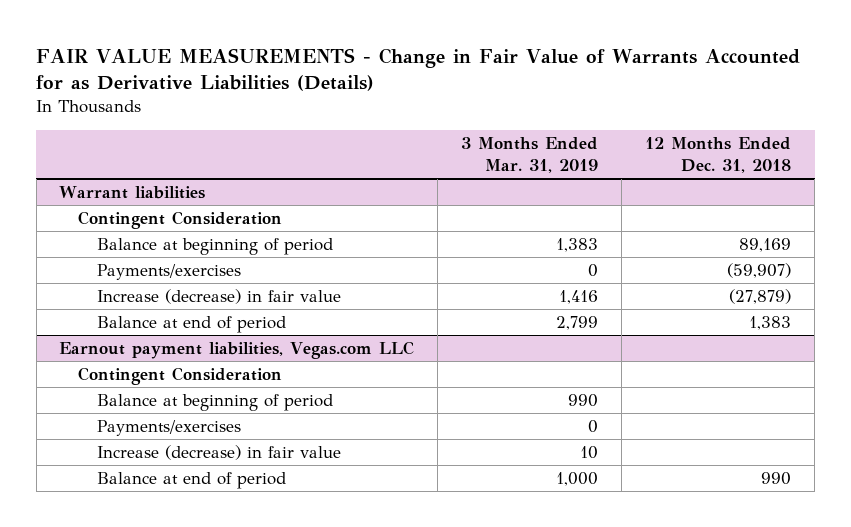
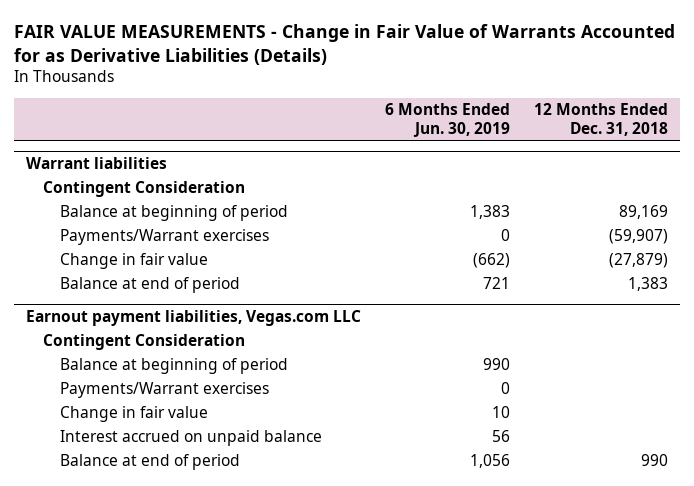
- | 3 Months Ended Mar. 31, 2019 | 12 Months Ended Dec. 31, 2018
+ | 6 Months Ended Jun. 30, 2019 | 12 Months Ended Dec. 31, 2018
@ Warrant liabilities
- Payments/exercises | 0 | (59,907)
- Increase (decrease) in fair value | 1,416 | (27,879)
+ Payments/Warrant exercises | 0 | (59,907)
+ Change in fair value | (662) | (27,879)
@ Earnout payment liabilities, Vegas.com LLC
- Payments/exercises | 0 |
- Increase (decrease) in fair value | 10 |
+ Payments/Warrant exercises | 0 |
+ Change in fair value | 10 |
+ Interest accrued on unpaid balance | 56 |

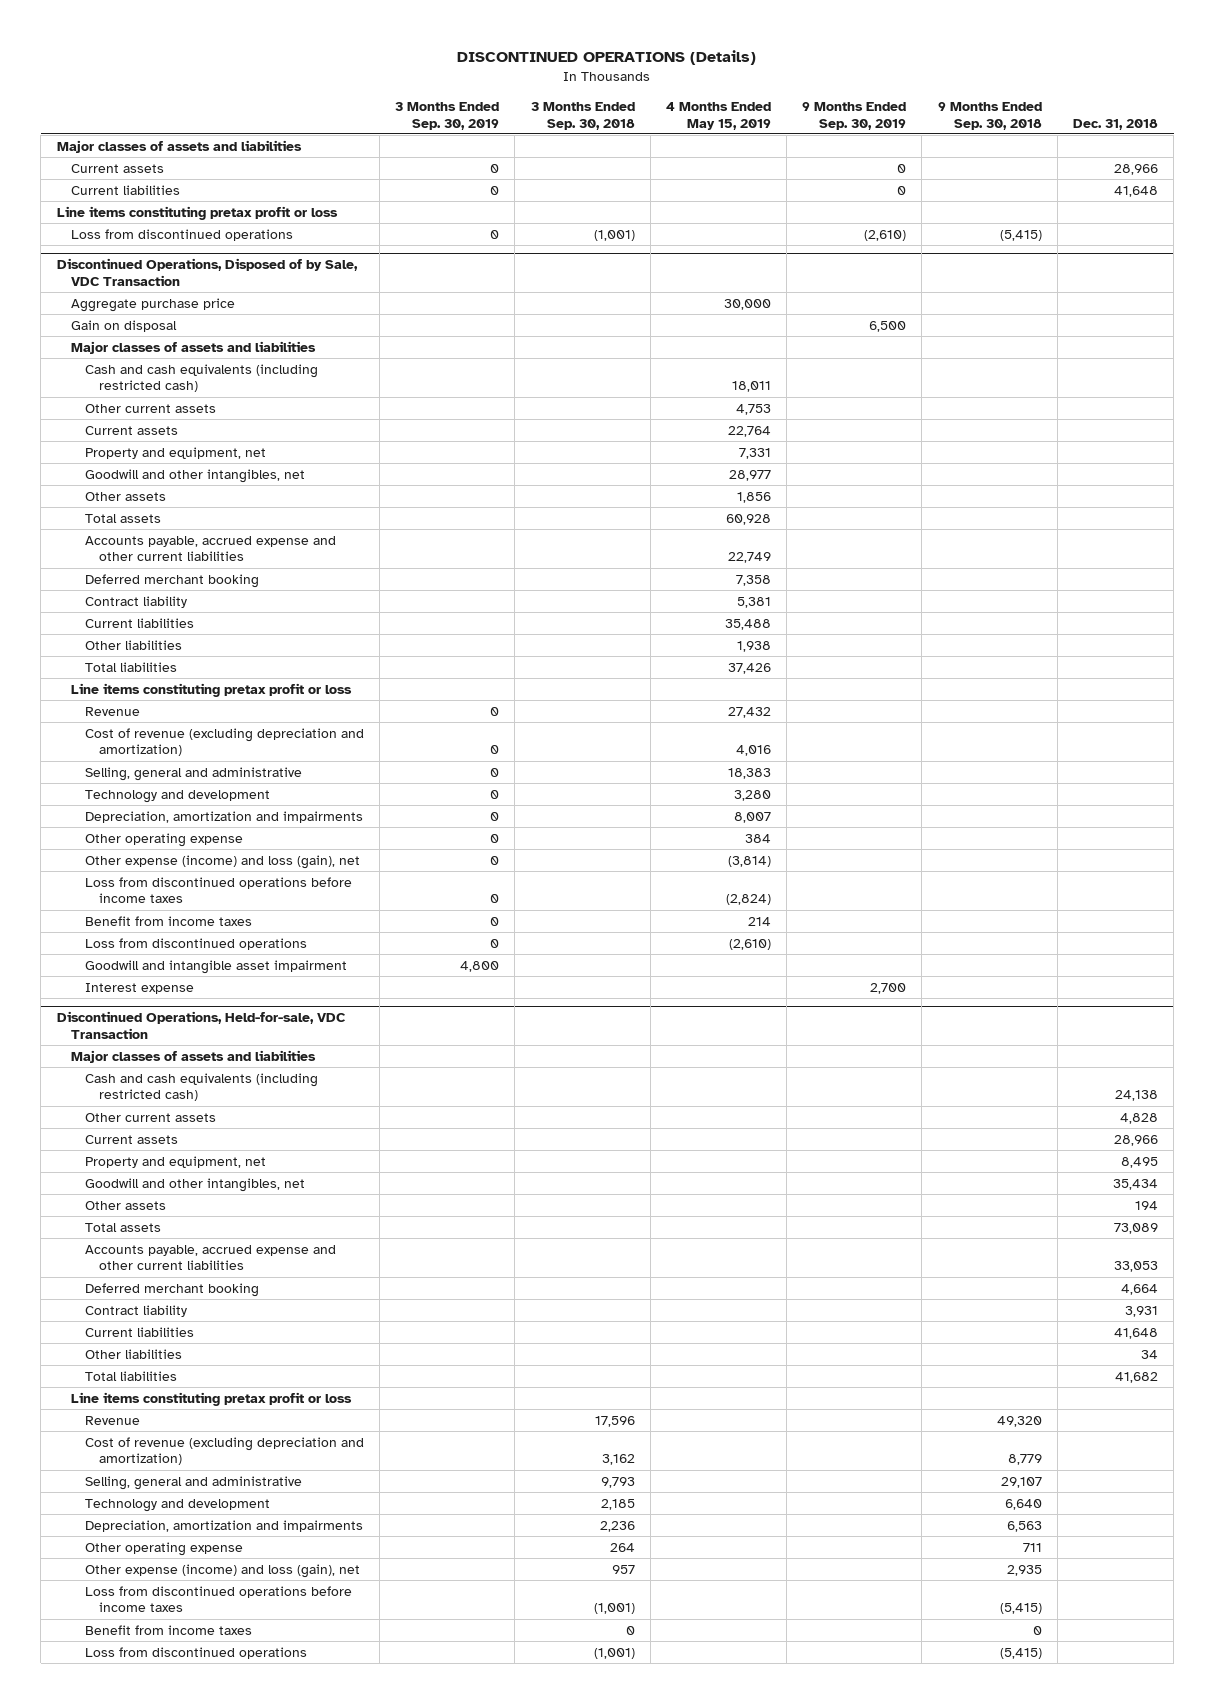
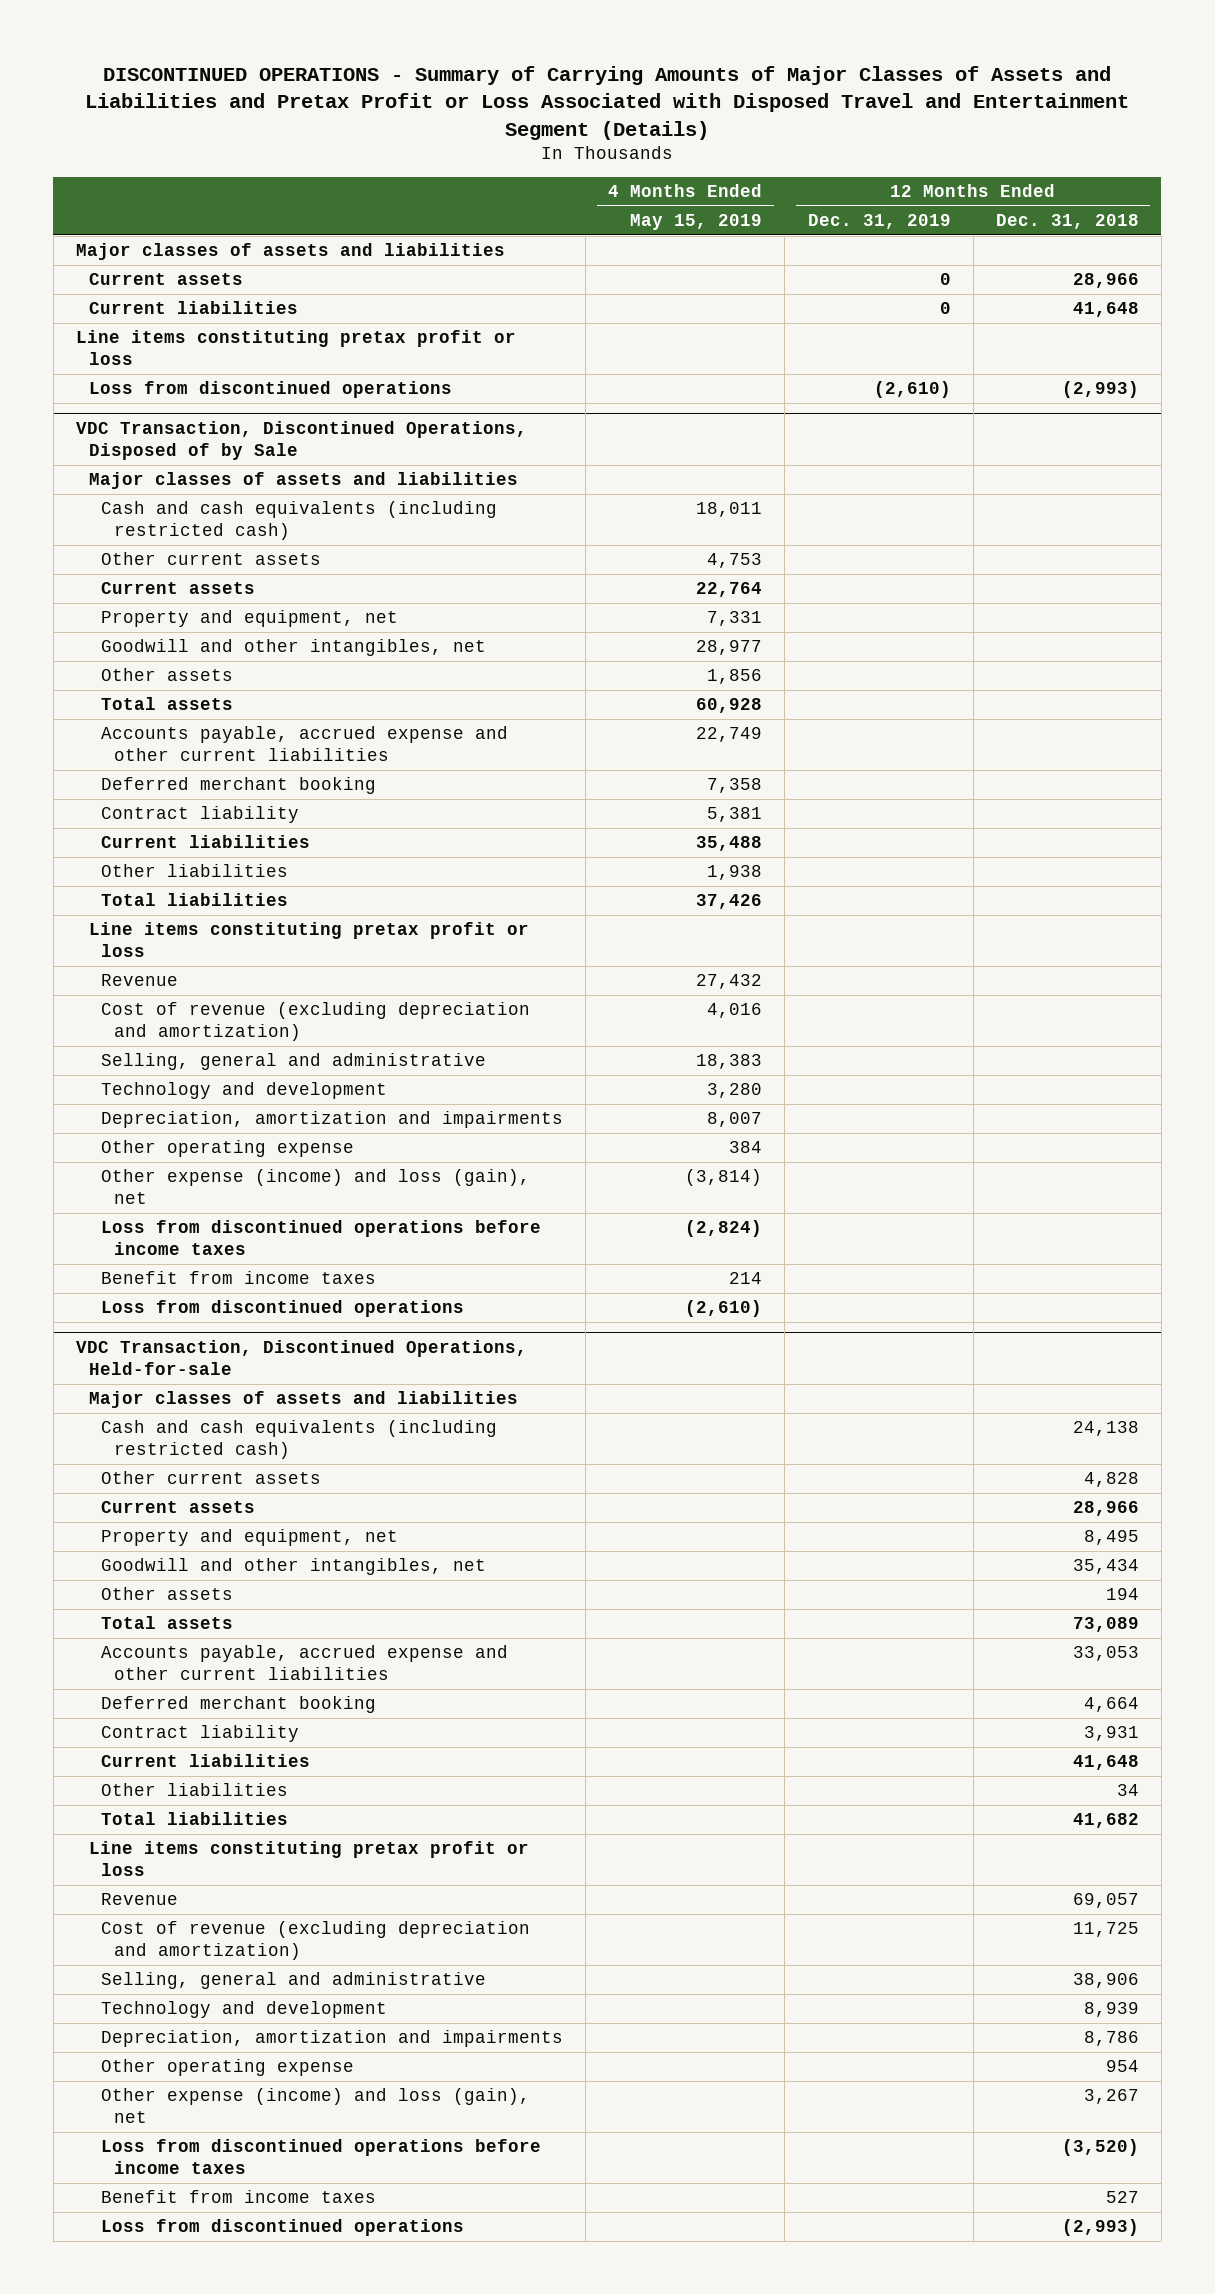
- DISCONTINUED OPERATIONS (Details)
+ DISCONTINUED OPERATIONS - Summary of Carrying Amounts of Major Classes of Assets and Liabilities and Pretax Profit or Loss Associated with Disposed Travel and Entertainment Segment (Details)
- | 3 Months Ended Sep. 30, 2019 | 3 Months Ended Sep. 30, 2018 | 4 Months Ended May 15, 2019 | 9 Months Ended Sep. 30, 2019 | 9 Months Ended Sep. 30, 2018 | Dec. 31, 2018
+ | 4 Months Ended May 15, 2019 | 12 Months Ended Dec. 31, 2019 | 12 Months Ended Dec. 31, 2018
- Discontinued Operations, Disposed of by Sale, VDC Transaction
- Aggregate purchase price | | | 30,000 | | |
- Gain on disposal | | | | 6,500 | |
+ VDC Transaction, Discontinued Operations, Disposed of by Sale
- Goodwill and intangible asset impairment | 4,800 | | | | |
- Interest expense | | | | 2,700 | |
- Discontinued Operations, Held-for-sale, VDC Transaction
+ VDC Transaction, Discontinued Operations, Held-for-sale

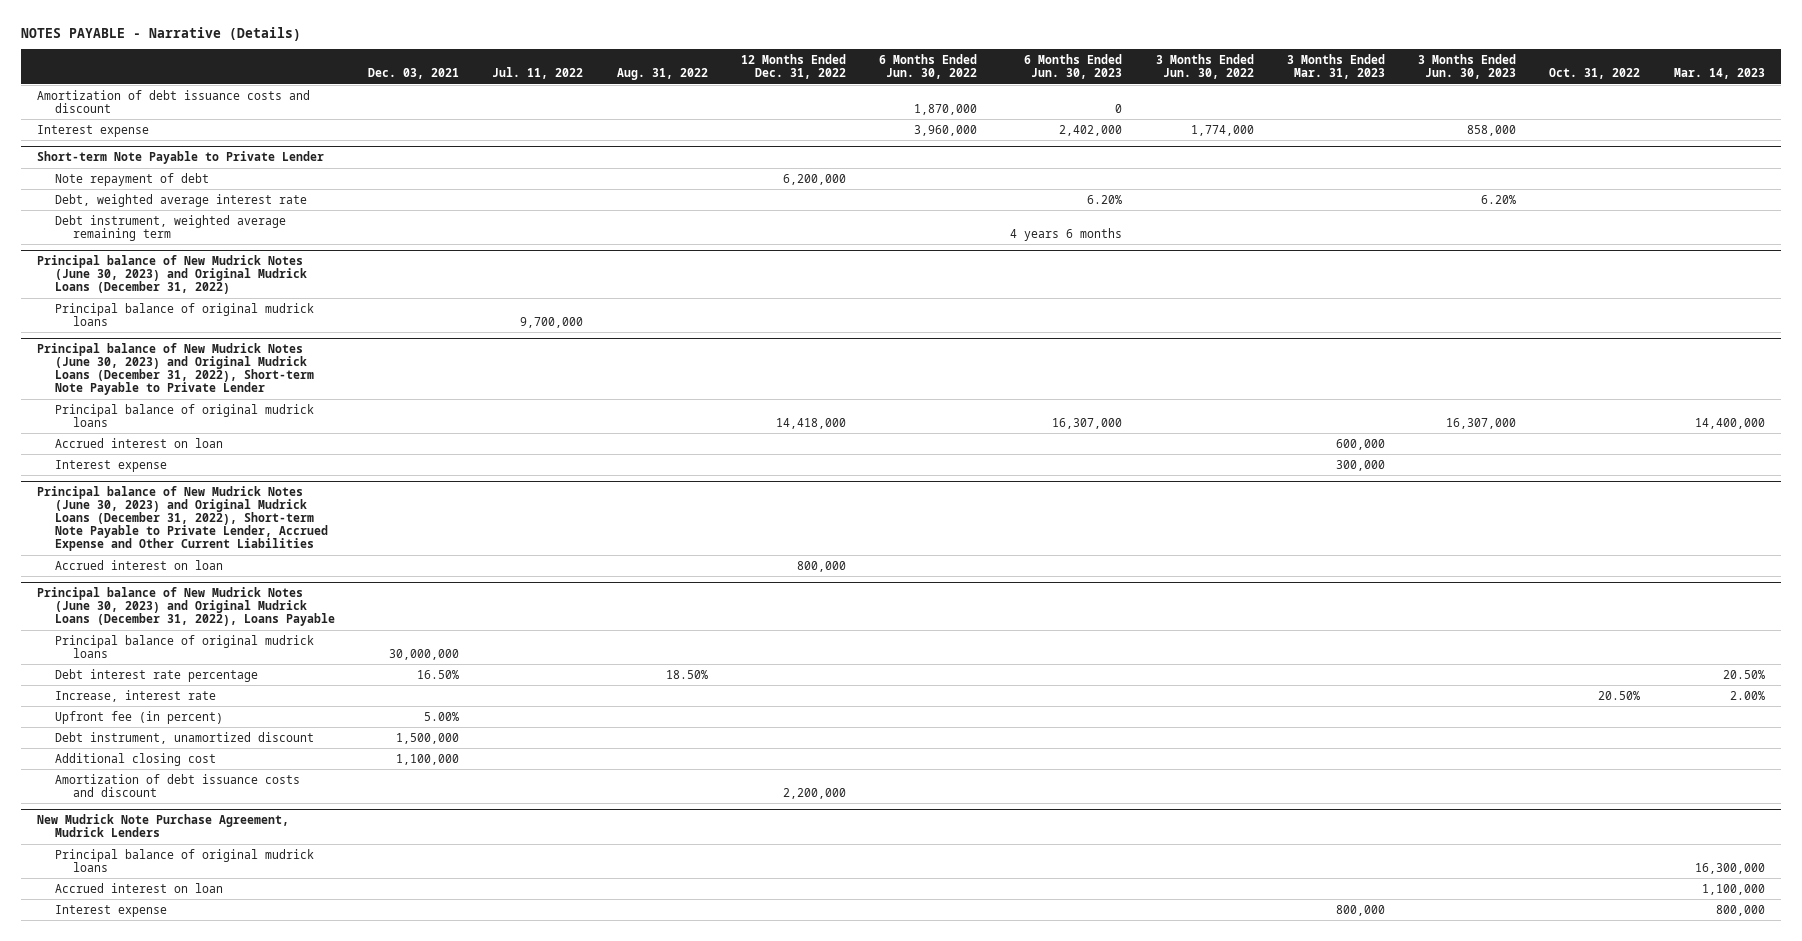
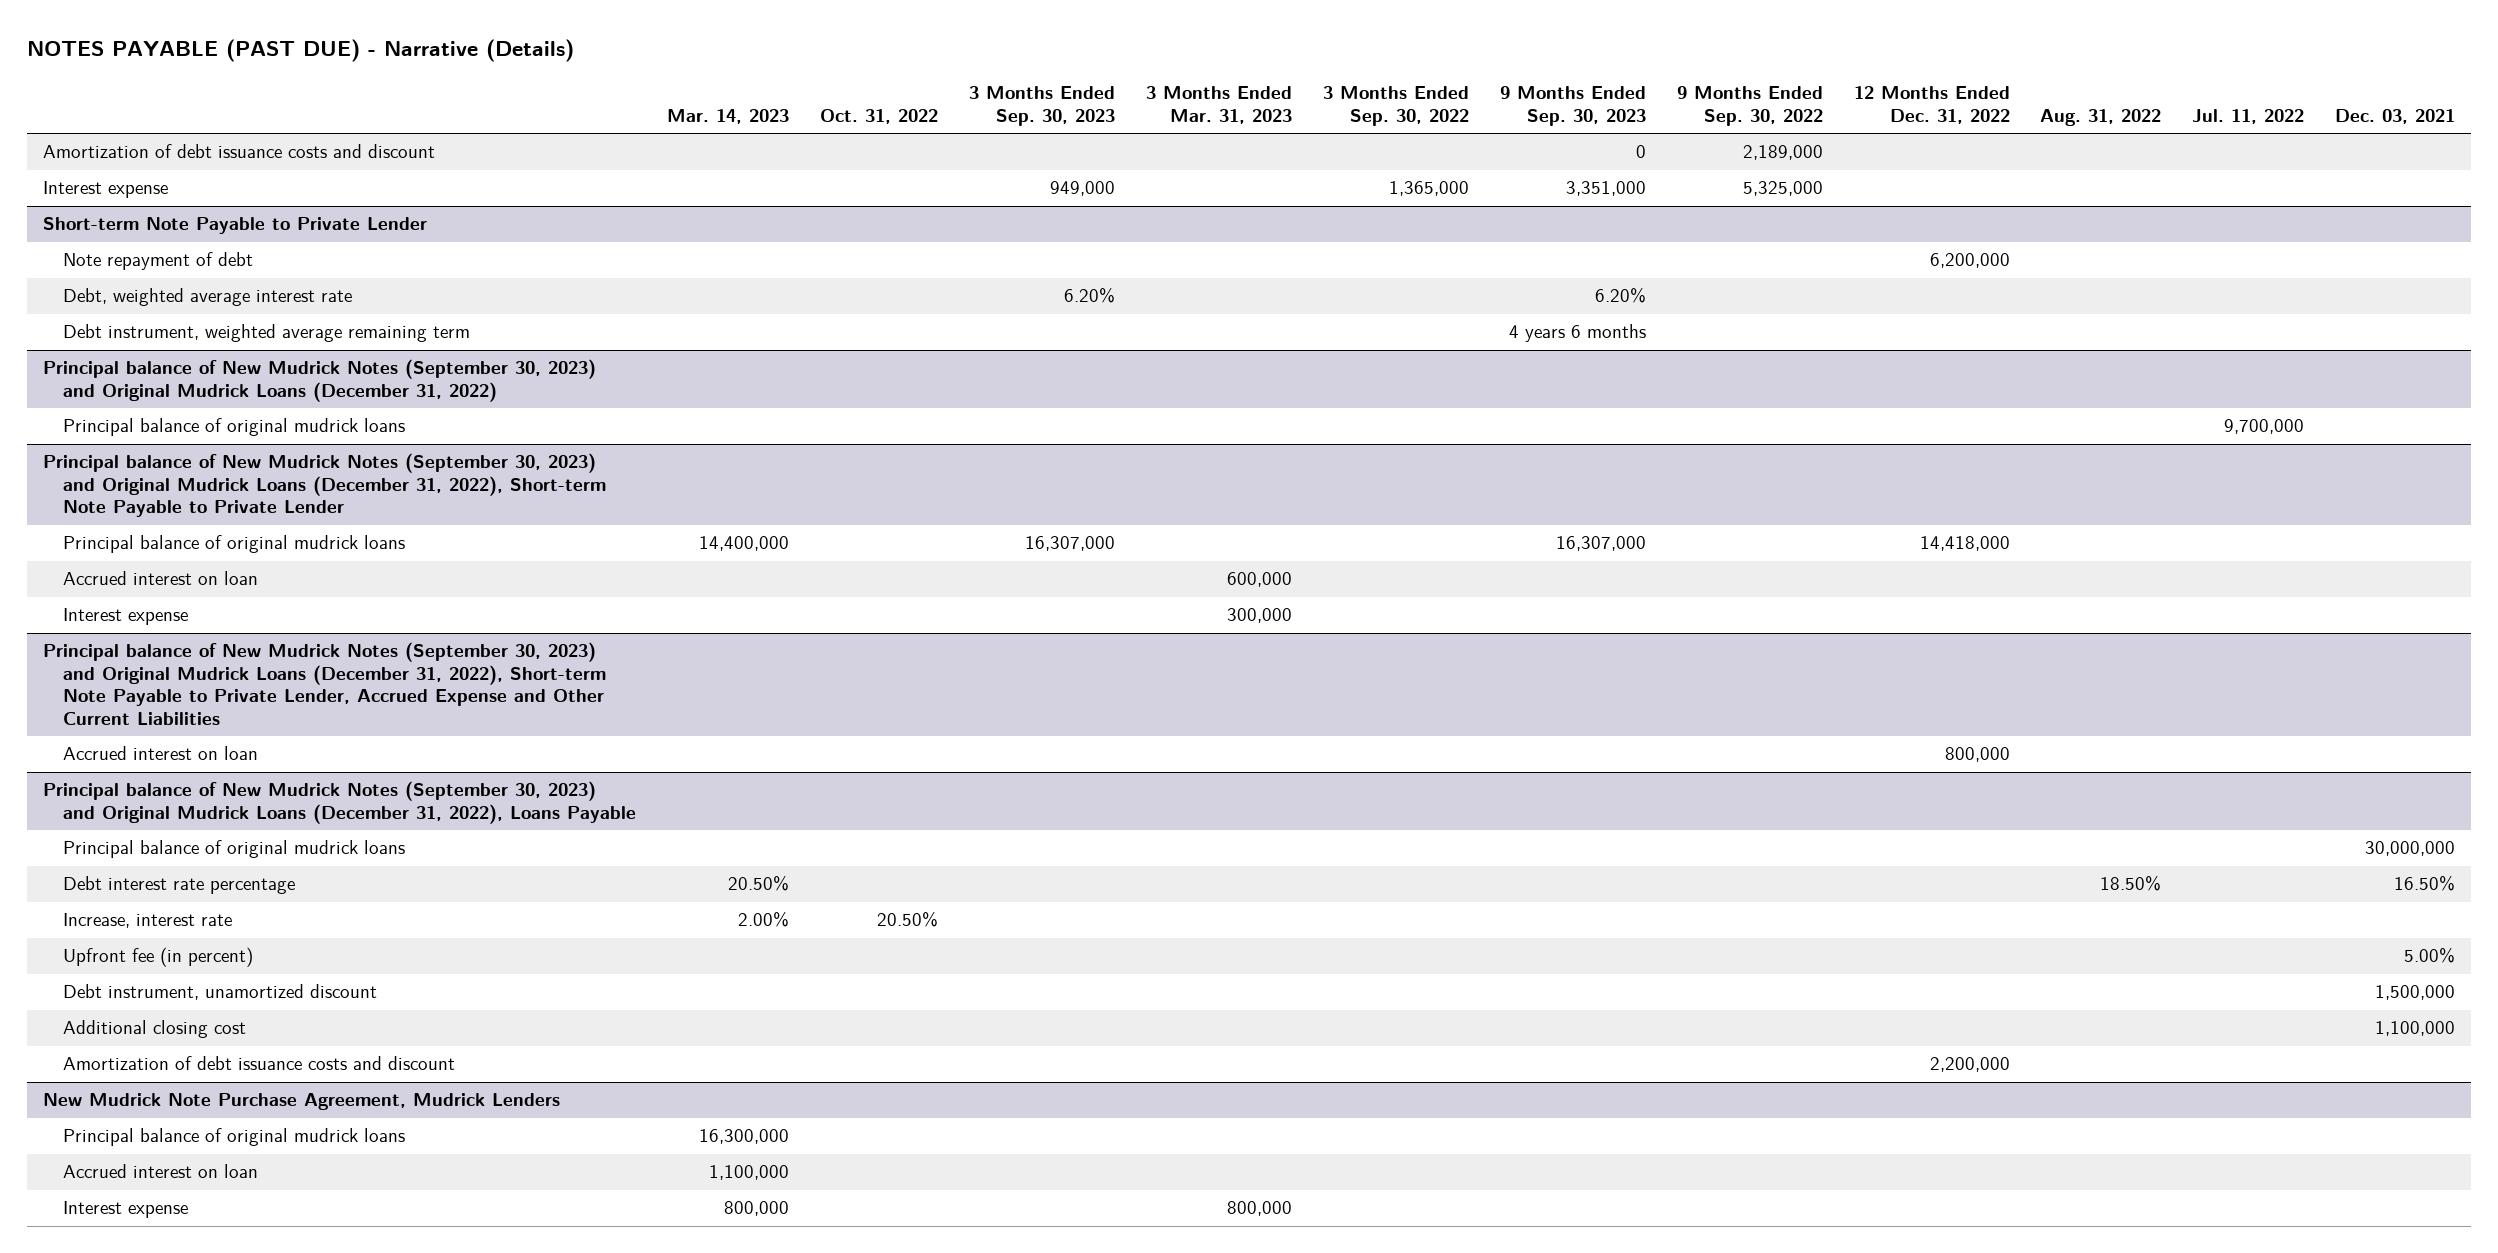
- NOTES PAYABLE - Narrative (Details)
+ NOTES PAYABLE (PAST DUE) - Narrative (Details)
- | Dec. 03, 2021 | Jul. 11, 2022 | Aug. 31, 2022 | 12 Months Ended Dec. 31, 2022 | 6 Months Ended Jun. 30, 2022 | 6 Months Ended Jun. 30, 2023 | 3 Months Ended Jun. 30, 2022 | 3 Months Ended Mar. 31, 2023 | 3 Months Ended Jun. 30, 2023 | Oct. 31, 2022 | Mar. 14, 2023
+ | Mar. 14, 2023 | Oct. 31, 2022 | 3 Months Ended Sep. 30, 2023 | 3 Months Ended Mar. 31, 2023 | 3 Months Ended Sep. 30, 2022 | 9 Months Ended Sep. 30, 2023 | 9 Months Ended Sep. 30, 2022 | 12 Months Ended Dec. 31, 2022 | Aug. 31, 2022 | Jul. 11, 2022 | Dec. 03, 2021
- Principal balance of New Mudrick Notes (June 30, 2023) and Original Mudrick Loans (December 31, 2022)
+ Principal balance of New Mudrick Notes (September 30, 2023) and Original Mudrick Loans (December 31, 2022)
- Principal balance of New Mudrick Notes (June 30, 2023) and Original Mudrick Loans (December 31, 2022), Short-term Note Payable to Private Lender
+ Principal balance of New Mudrick Notes (September 30, 2023) and Original Mudrick Loans (December 31, 2022), Short-term Note Payable to Private Lender
- Principal balance of New Mudrick Notes (June 30, 2023) and Original Mudrick Loans (December 31, 2022), Short-term Note Payable to Private Lender, Accrued Expense and Other Current Liabilities
+ Principal balance of New Mudrick Notes (September 30, 2023) and Original Mudrick Loans (December 31, 2022), Short-term Note Payable to Private Lender, Accrued Expense and Other Current Liabilities
- Principal balance of New Mudrick Notes (June 30, 2023) and Original Mudrick Loans (December 31, 2022), Loans Payable
+ Principal balance of New Mudrick Notes (September 30, 2023) and Original Mudrick Loans (December 31, 2022), Loans Payable

